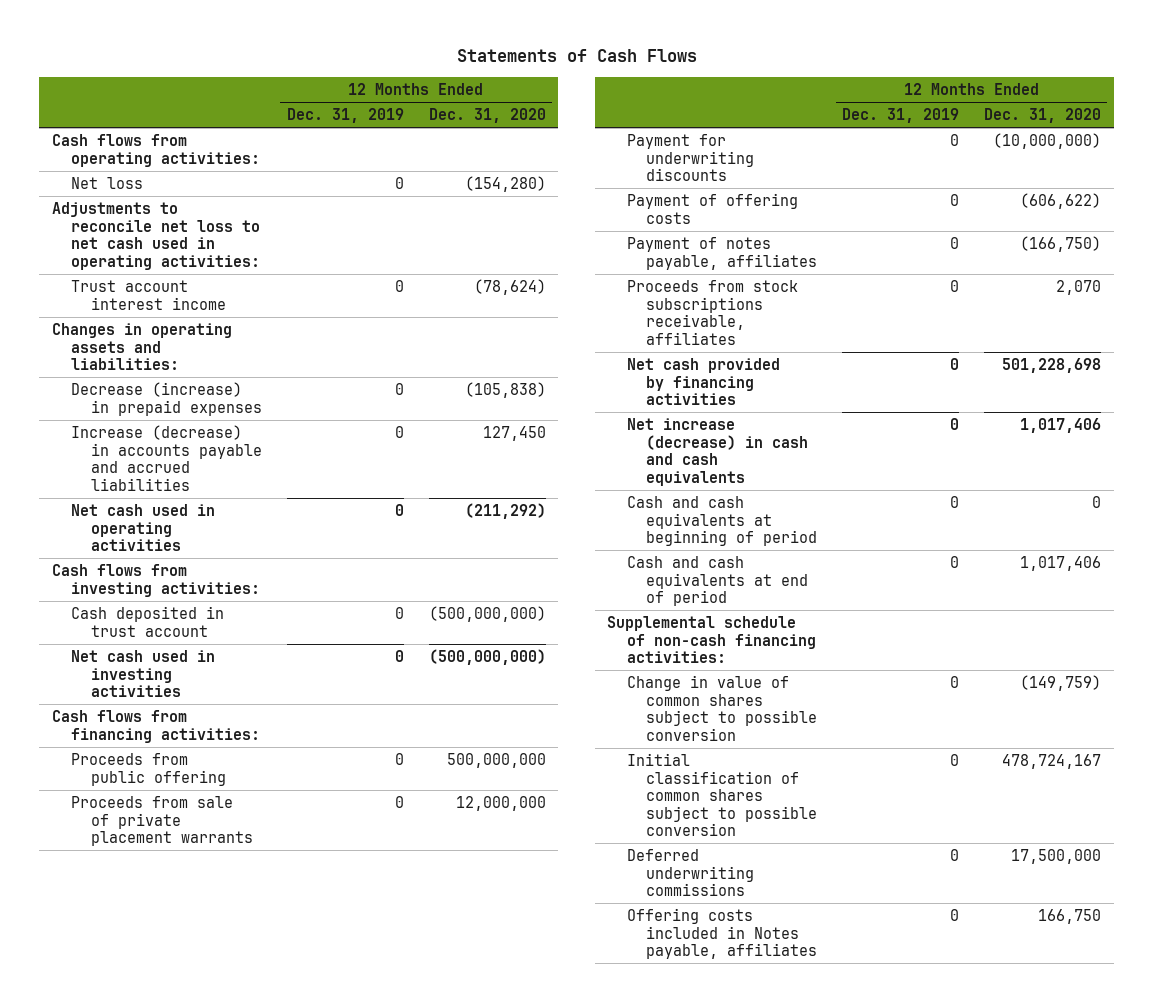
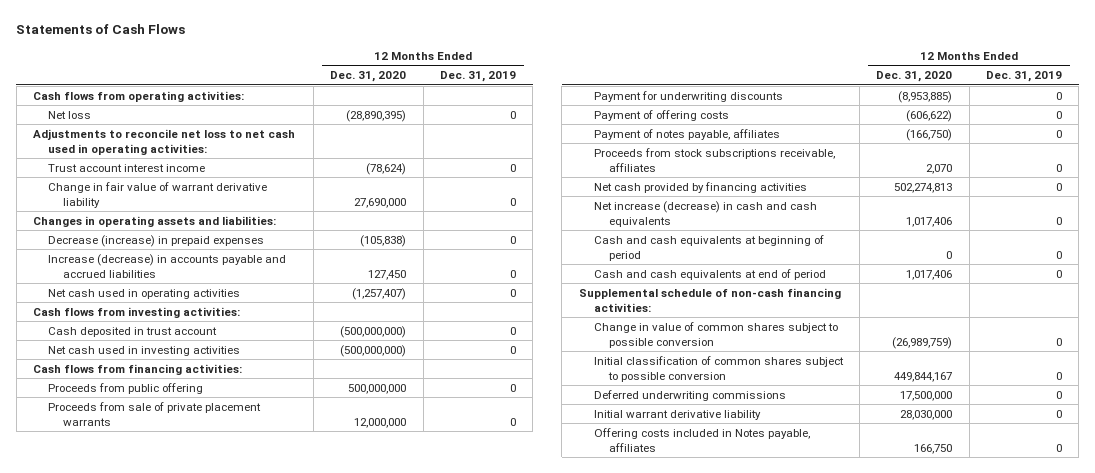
- | 12 Months Ended Dec. 31, 2019 | 12 Months Ended Dec. 31, 2020
+ | 12 Months Ended Dec. 31, 2020 | 12 Months Ended Dec. 31, 2019
- Net loss | 0 | (154,280)
+ Net loss | (28,890,395) | 0
+ Change in fair value of warrant derivative liability | 27,690,000 | 0
- Net cash used in operating activities | 0 | (211,292)
+ Net cash used in operating activities | (1,257,407) | 0
- Payment for underwriting discounts | 0 | (10,000,000)
+ Payment for underwriting discounts | (8,953,885) | 0
- Net cash provided by financing activities | 0 | 501,228,698
+ Net cash provided by financing activities | 502,274,813 | 0
- Change in value of common shares subject to possible conversion | 0 | (149,759)
- Initial classification of common shares subject to possible conversion | 0 | 478,724,167
+ Change in value of common shares subject to possible conversion | (26,989,759) | 0
+ Initial classification of common shares subject to possible conversion | 449,844,167 | 0
+ Initial warrant derivative liability | 28,030,000 | 0

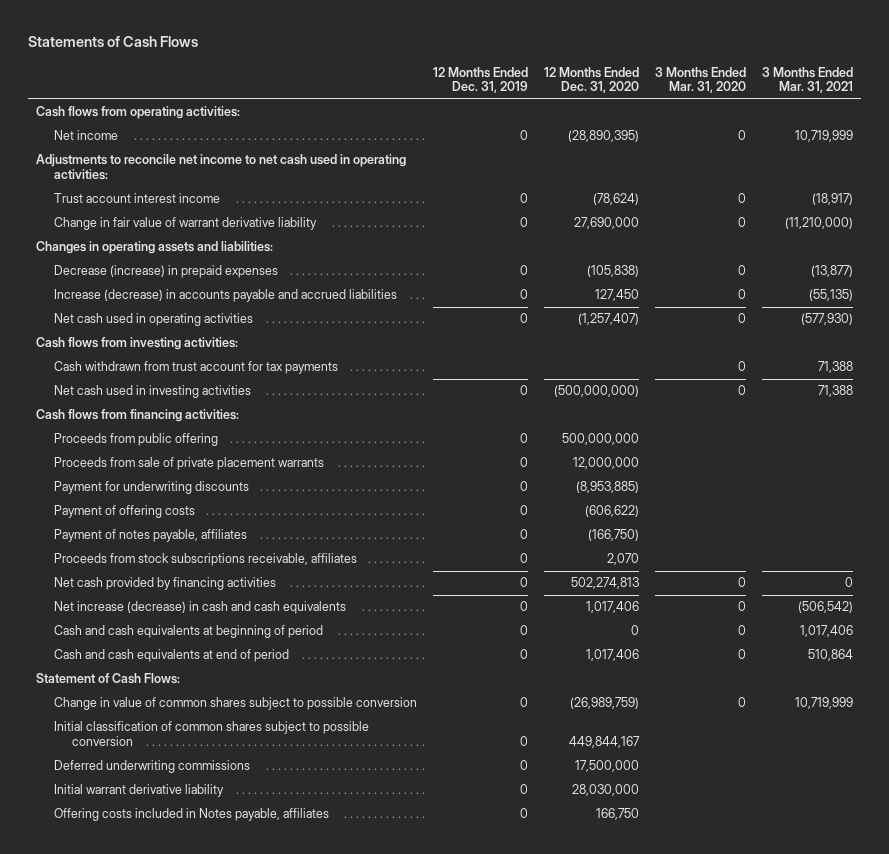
- | 12 Months Ended Dec. 31, 2020 | 12 Months Ended Dec. 31, 2019
+ | 12 Months Ended Dec. 31, 2019 | 12 Months Ended Dec. 31, 2020 | 3 Months Ended Mar. 31, 2020 | 3 Months Ended Mar. 31, 2021
- Net loss | (28,890,395) | 0
- Adjustments to reconcile net loss to net cash used in operating activities:
+ Net income | 0 | (28,890,395) | 0 | 10,719,999
+ Adjustments to reconcile net income to net cash used in operating activities:
- Cash deposited in trust account | (500,000,000) | 0
+ Cash withdrawn from trust account for tax payments | | | 0 | 71,388
- Supplemental schedule of non-cash financing activities:
+ Statement of Cash Flows:

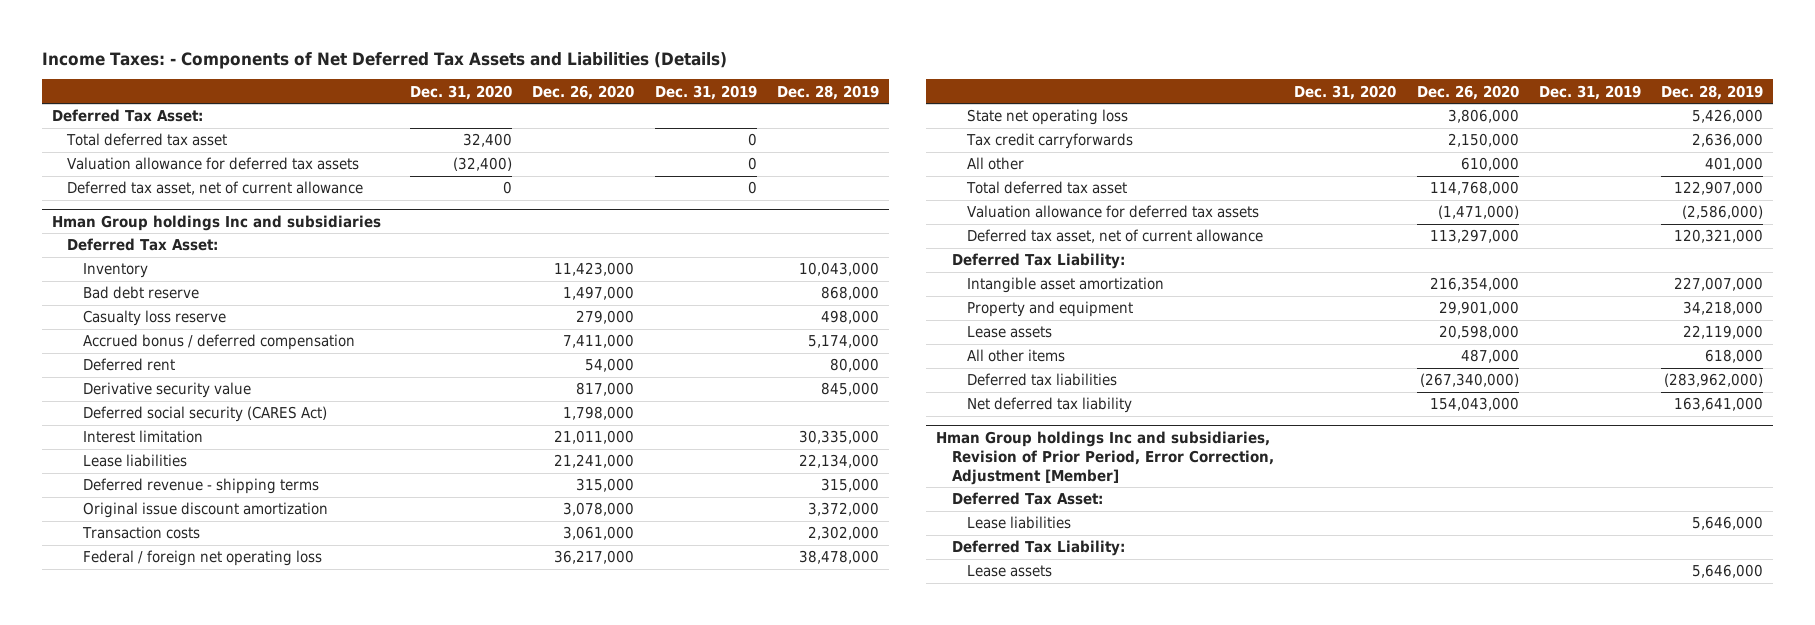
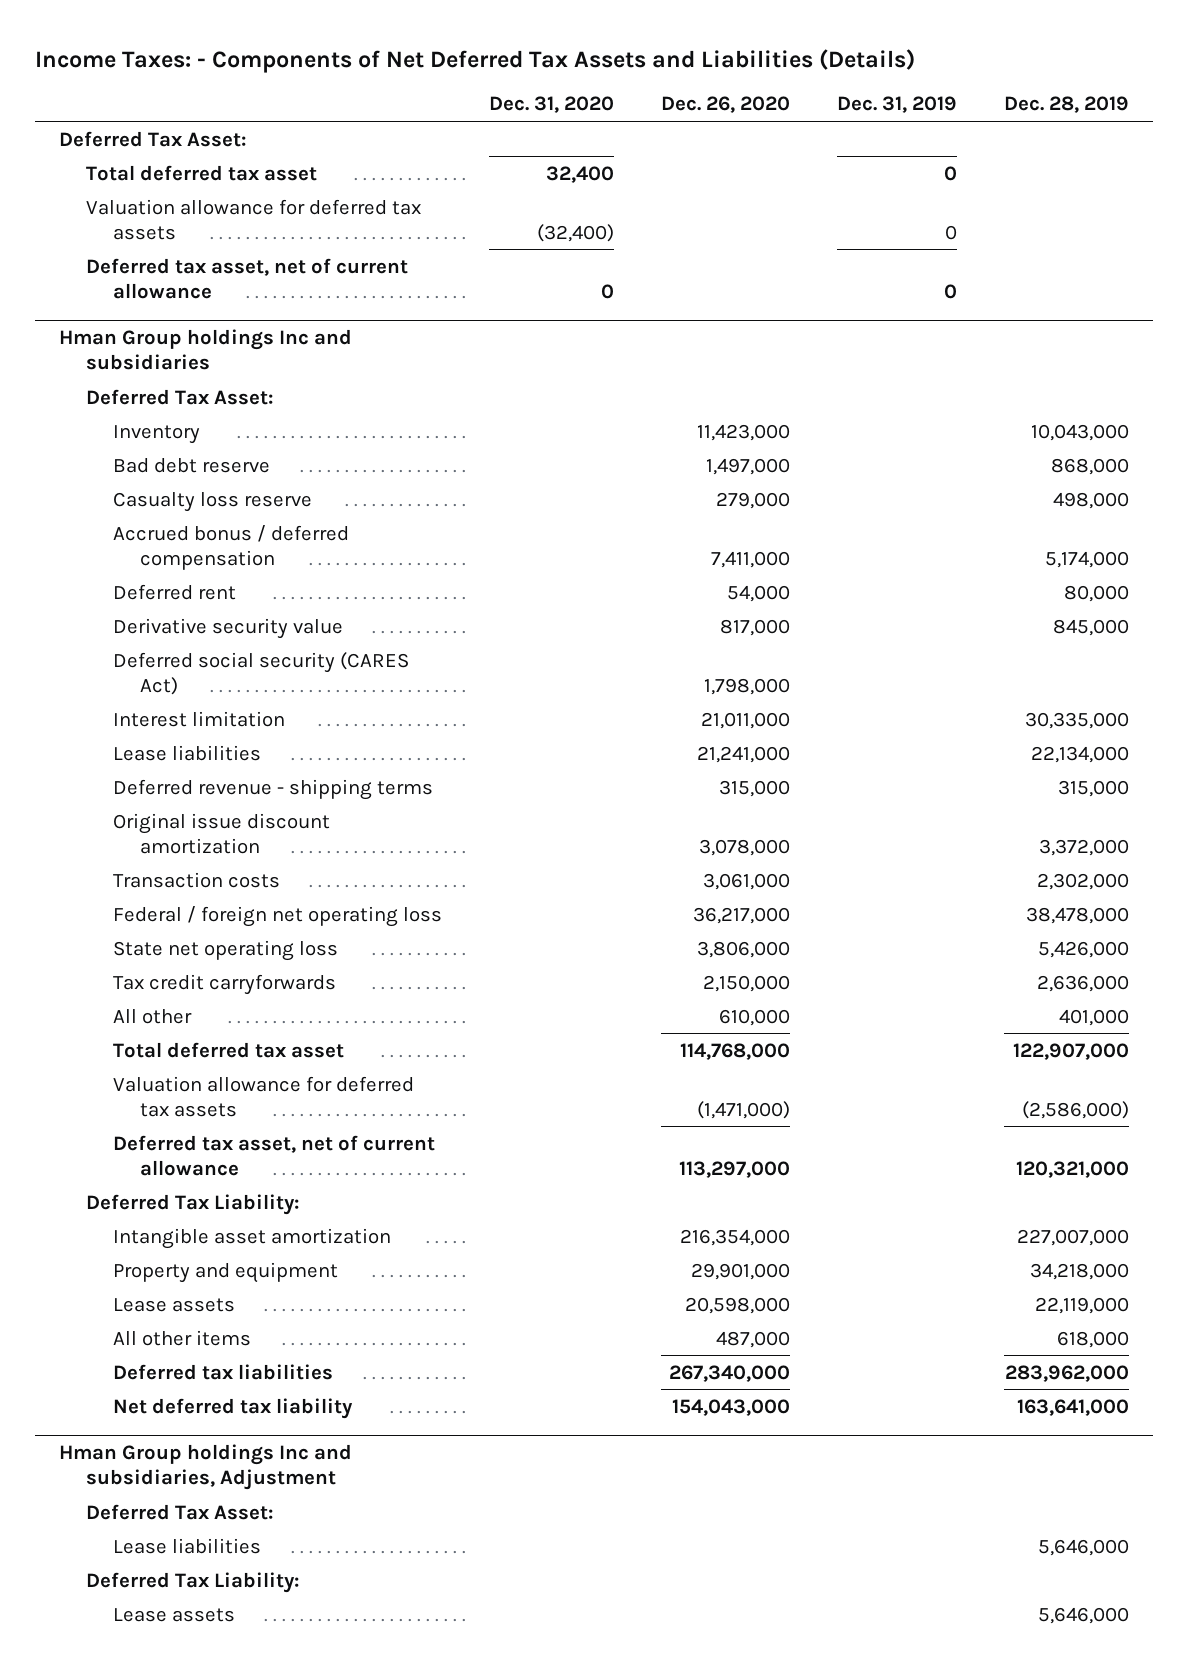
@ Hman Group holdings Inc and subsidiaries
- Deferred tax liabilities | | (267,340,000) | | (283,962,000)
+ Deferred tax liabilities | | 267,340,000 | | 283,962,000
- Hman Group holdings Inc and subsidiaries, Revision of Prior Period, Error Correction, Adjustment [Member]
+ Hman Group holdings Inc and subsidiaries, Adjustment

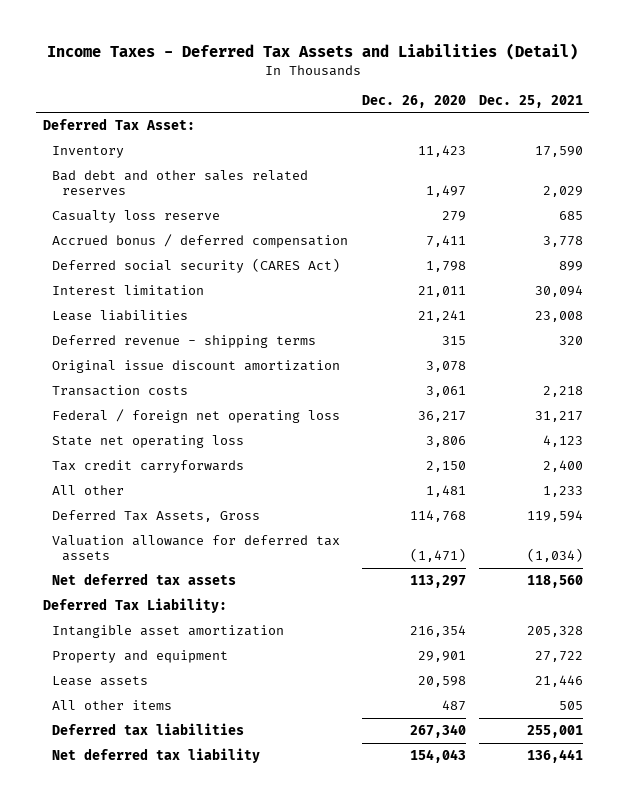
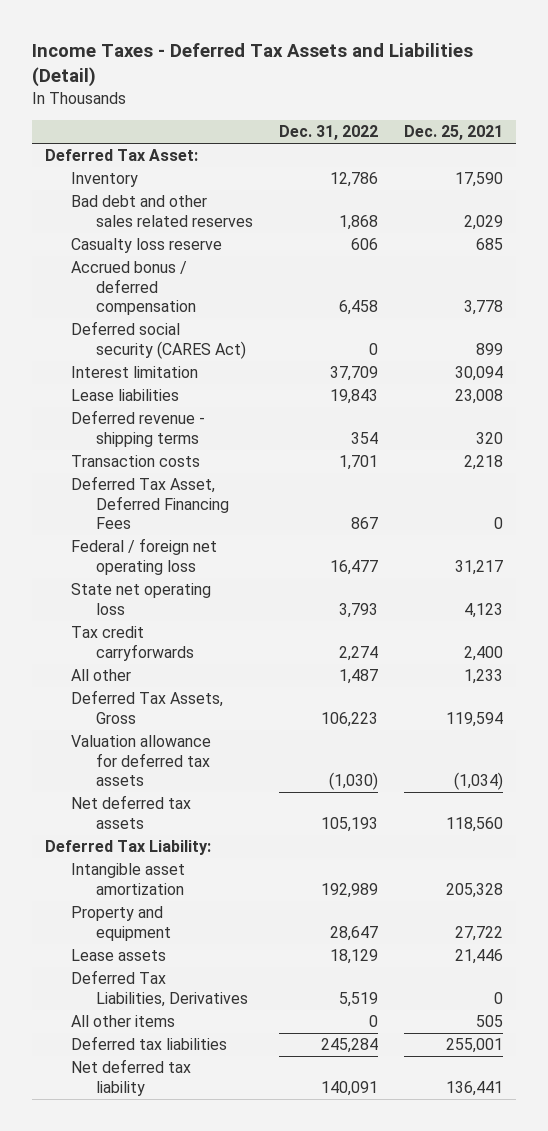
- | Dec. 26, 2020 | Dec. 25, 2021
+ | Dec. 31, 2022 | Dec. 25, 2021
- Original issue discount amortization | 3,078 |
+ Deferred Tax Asset, Deferred Financing Fees | 867 | 0
+ Deferred Tax Liabilities, Derivatives | 5,519 | 0

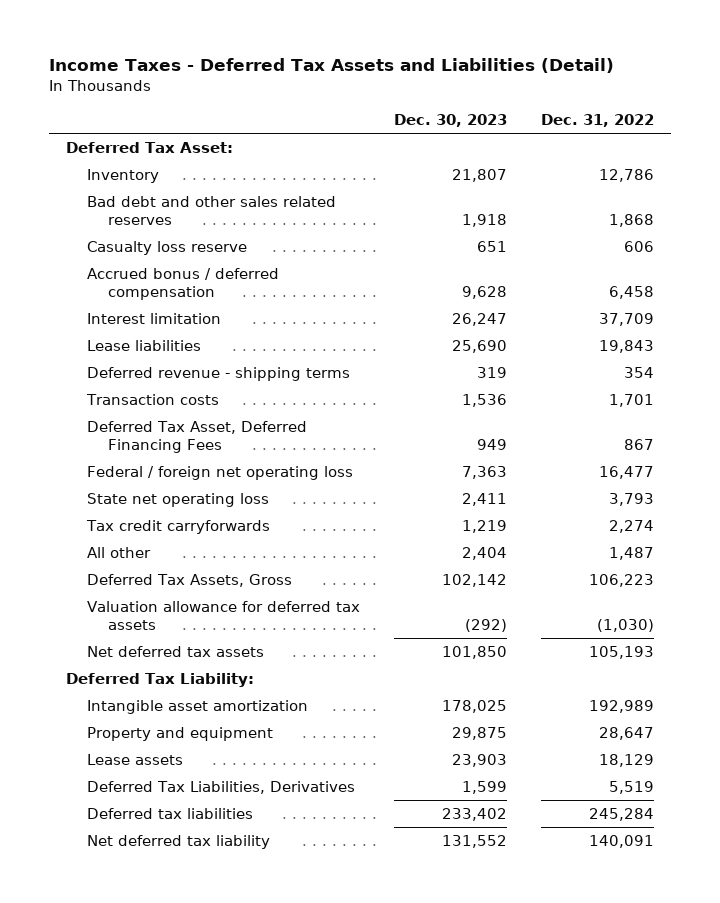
- | Dec. 31, 2022 | Dec. 25, 2021
+ | Dec. 30, 2023 | Dec. 31, 2022
- Deferred social security (CARES Act) | 0 | 899
- All other items | 0 | 505

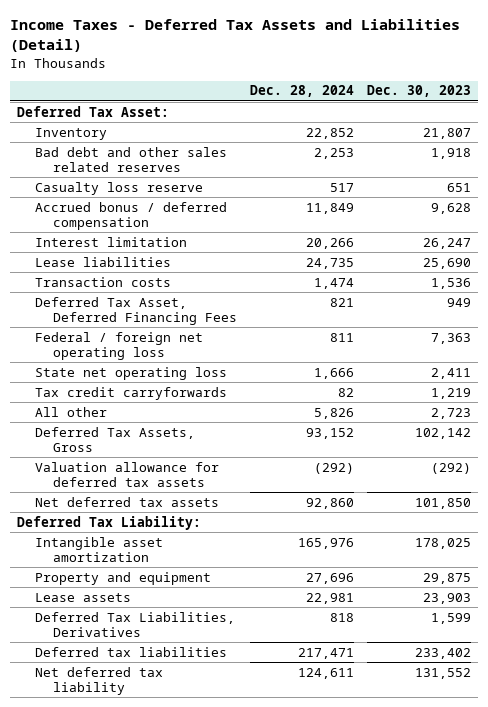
- | Dec. 30, 2023 | Dec. 31, 2022
+ | Dec. 28, 2024 | Dec. 30, 2023
- Deferred revenue - shipping terms | 319 | 354
- All other | 2,404 | 1,487
+ All other | 5,826 | 2,723

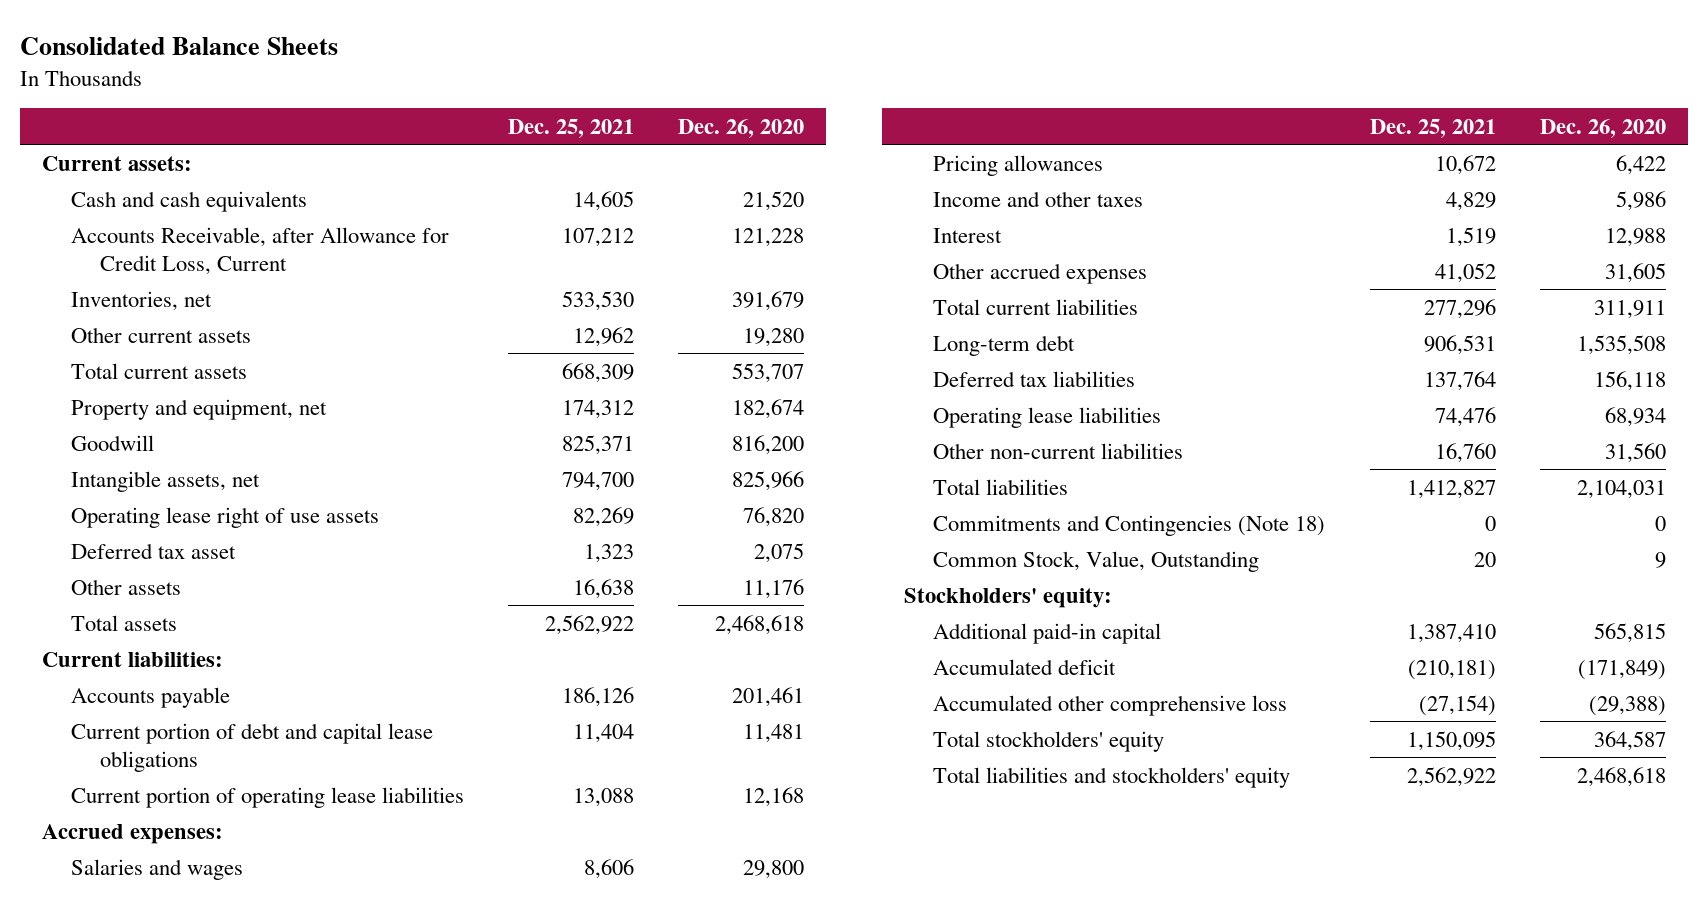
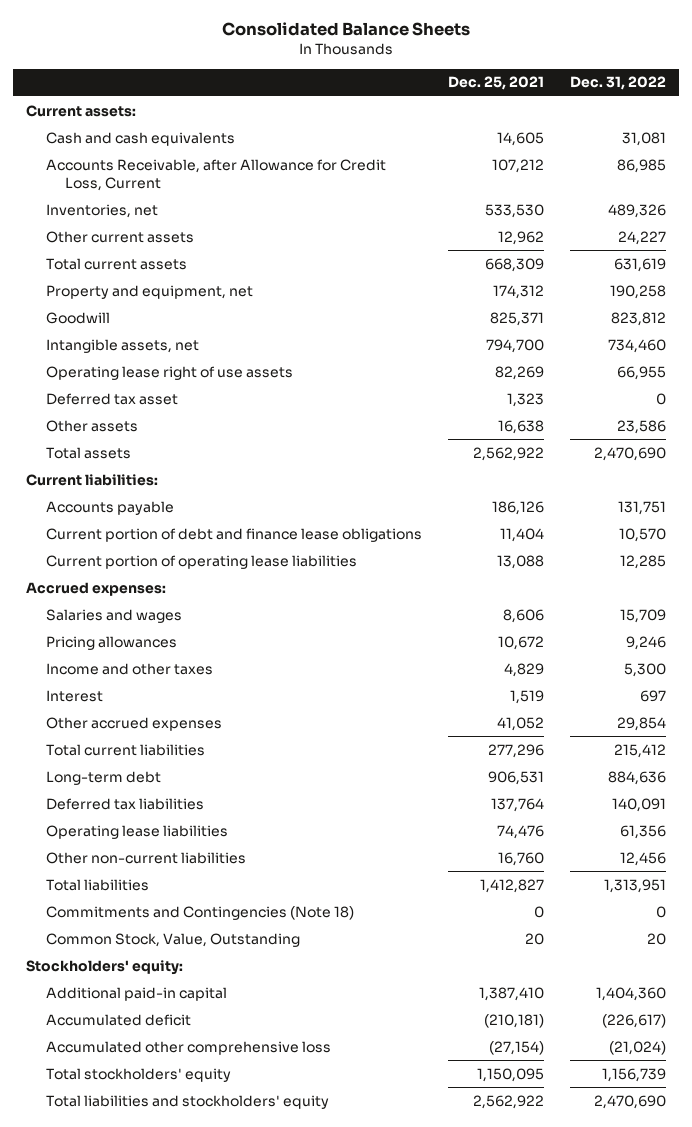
- | Dec. 25, 2021 | Dec. 26, 2020
+ | Dec. 25, 2021 | Dec. 31, 2022
- Current portion of debt and capital lease obligations | 11,404 | 11,481
+ Current portion of debt and finance lease obligations | 11,404 | 10,570

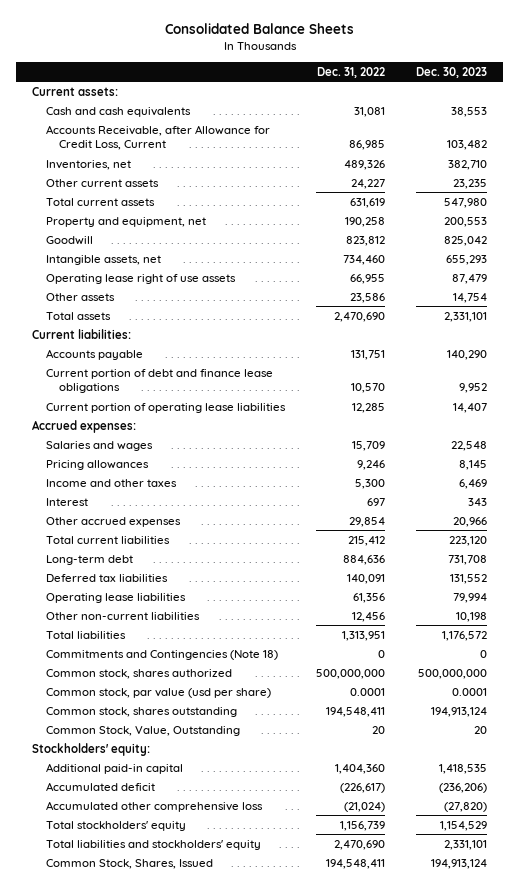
- | Dec. 25, 2021 | Dec. 31, 2022
+ | Dec. 31, 2022 | Dec. 30, 2023
- Deferred tax asset | 1,323 | 0
+ Common stock, shares authorized | 500,000,000 | 500,000,000
+ Common stock, par value (usd per share) | 0.0001 | 0.0001
+ Common stock, shares outstanding | 194,548,411 | 194,913,124
+ Common Stock, Shares, Issued | 194,548,411 | 194,913,124

